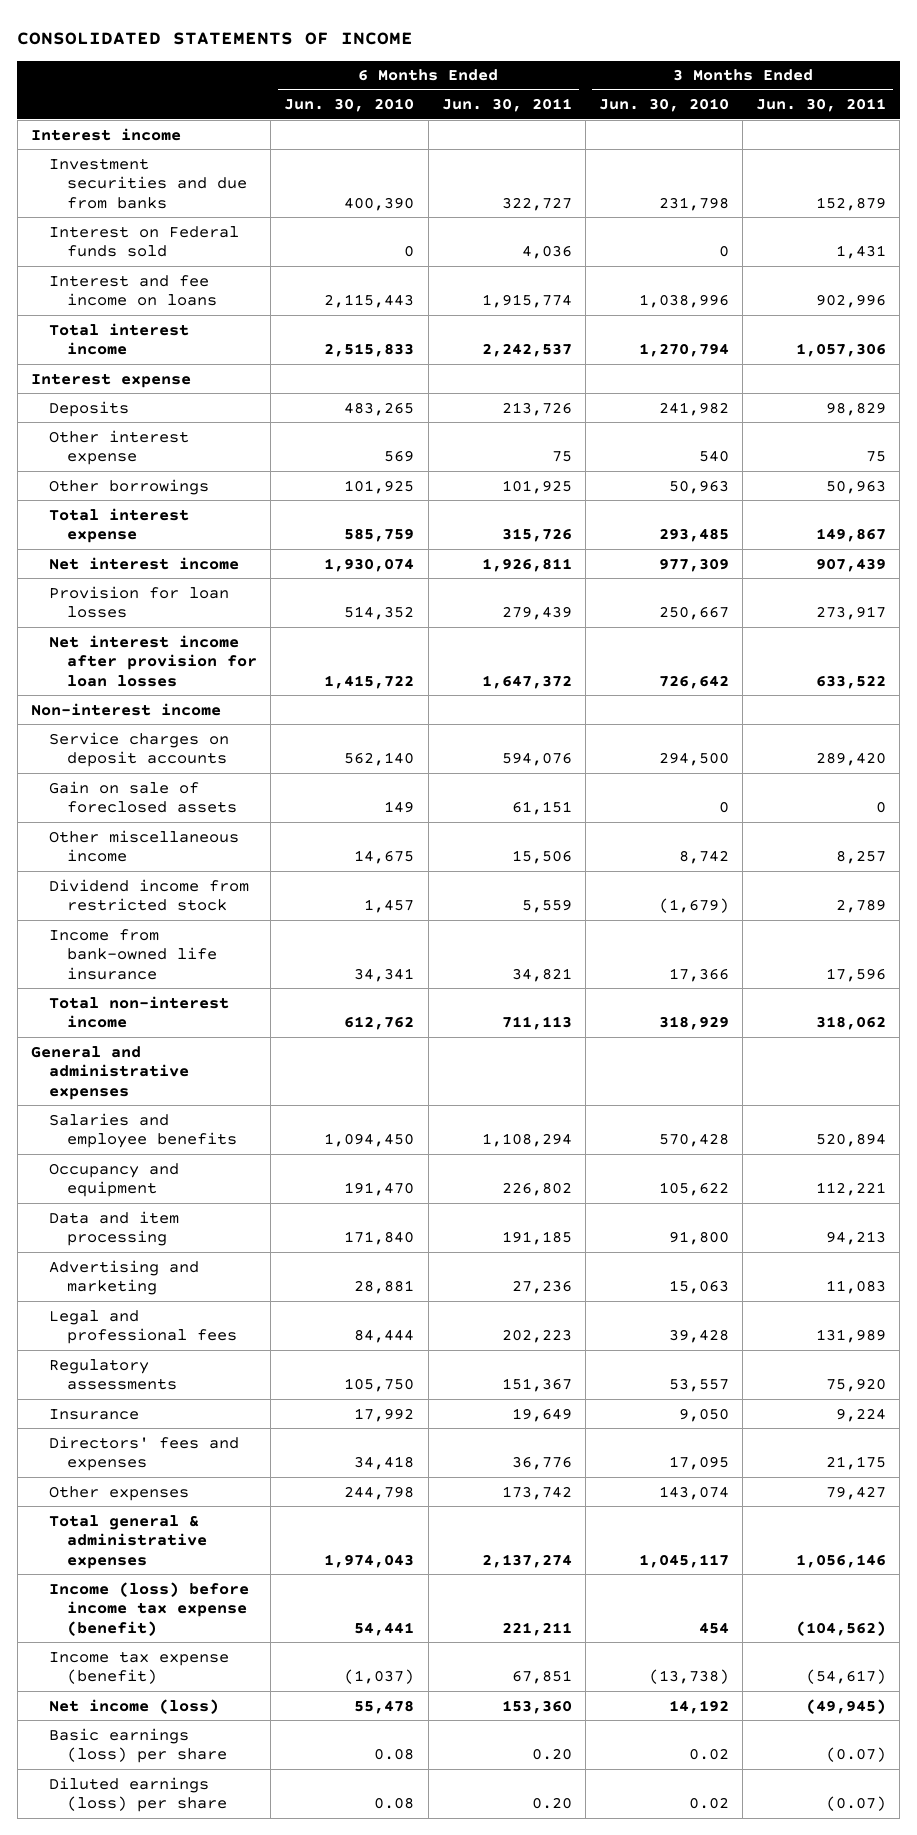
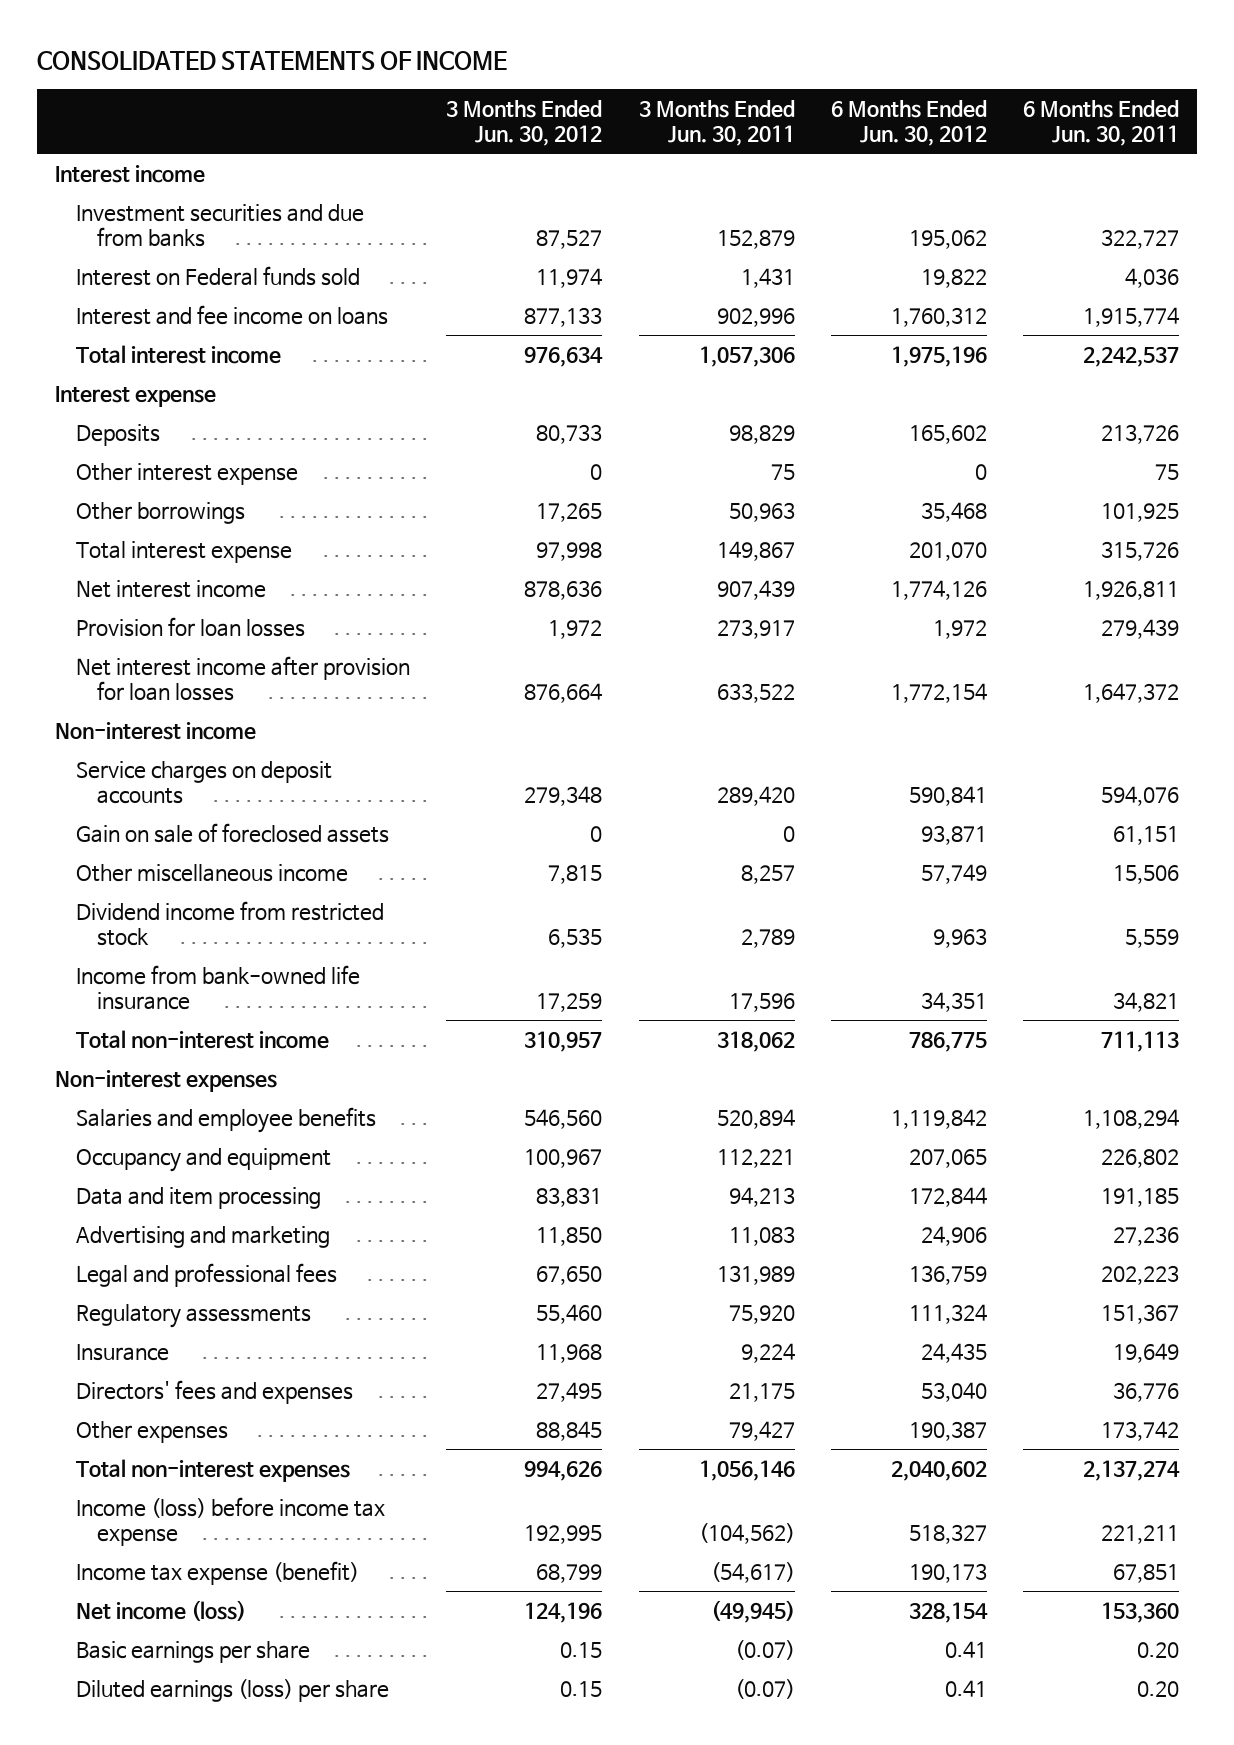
- | 6 Months Ended Jun. 30, 2010 | 6 Months Ended Jun. 30, 2011 | 3 Months Ended Jun. 30, 2010 | 3 Months Ended Jun. 30, 2011
+ | 3 Months Ended Jun. 30, 2012 | 3 Months Ended Jun. 30, 2011 | 6 Months Ended Jun. 30, 2012 | 6 Months Ended Jun. 30, 2011
- General and administrative expenses
+ Non-interest expenses
- Total general & administrative expenses | 1,974,043 | 2,137,274 | 1,045,117 | 1,056,146
- Income (loss) before income tax expense (benefit) | 54,441 | 221,211 | 454 | (104,562)
+ Total non-interest expenses | 994,626 | 1,056,146 | 2,040,602 | 2,137,274
+ Income (loss) before income tax expense | 192,995 | (104,562) | 518,327 | 221,211
- Basic earnings (loss) per share | 0.08 | 0.20 | 0.02 | (0.07)
+ Basic earnings per share | 0.15 | (0.07) | 0.41 | 0.20

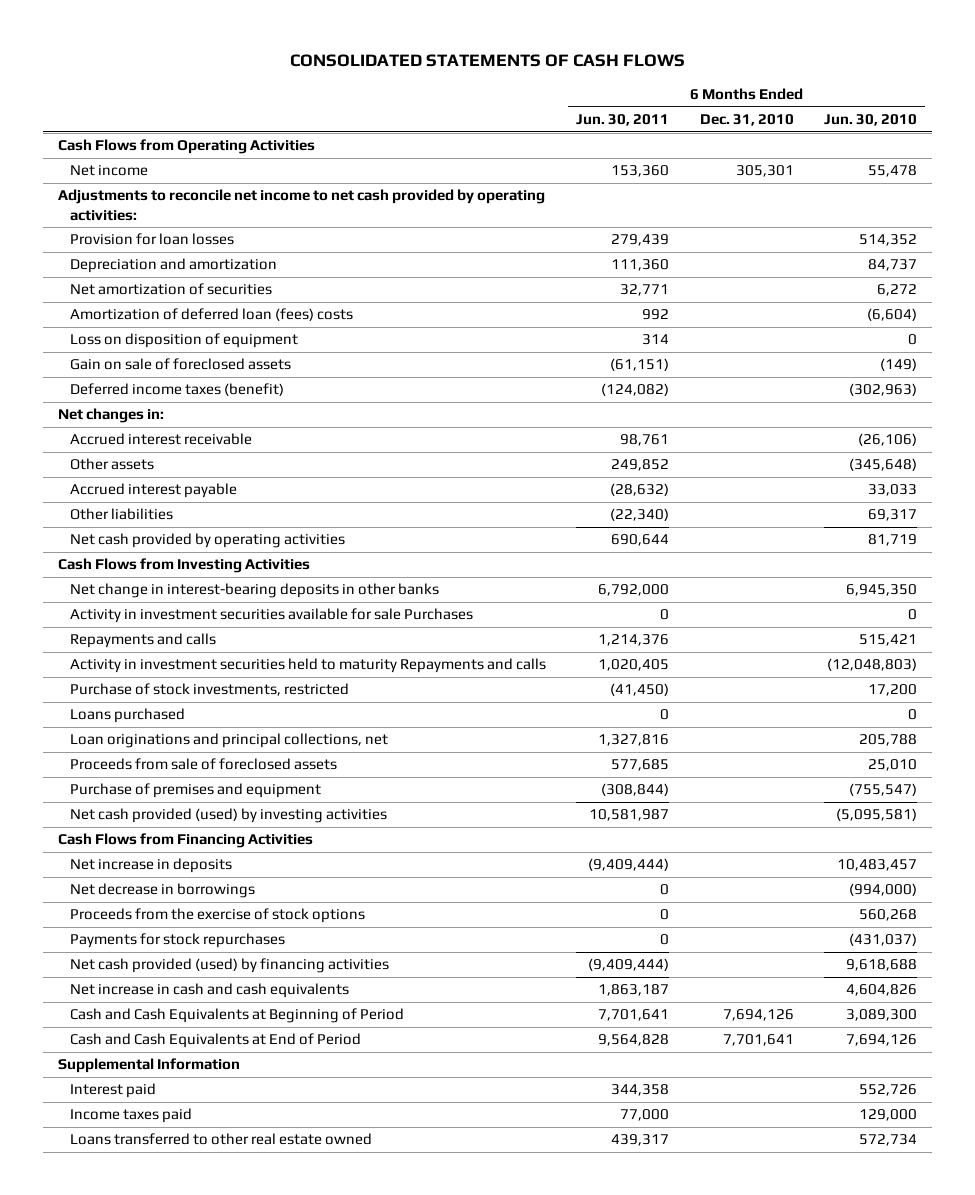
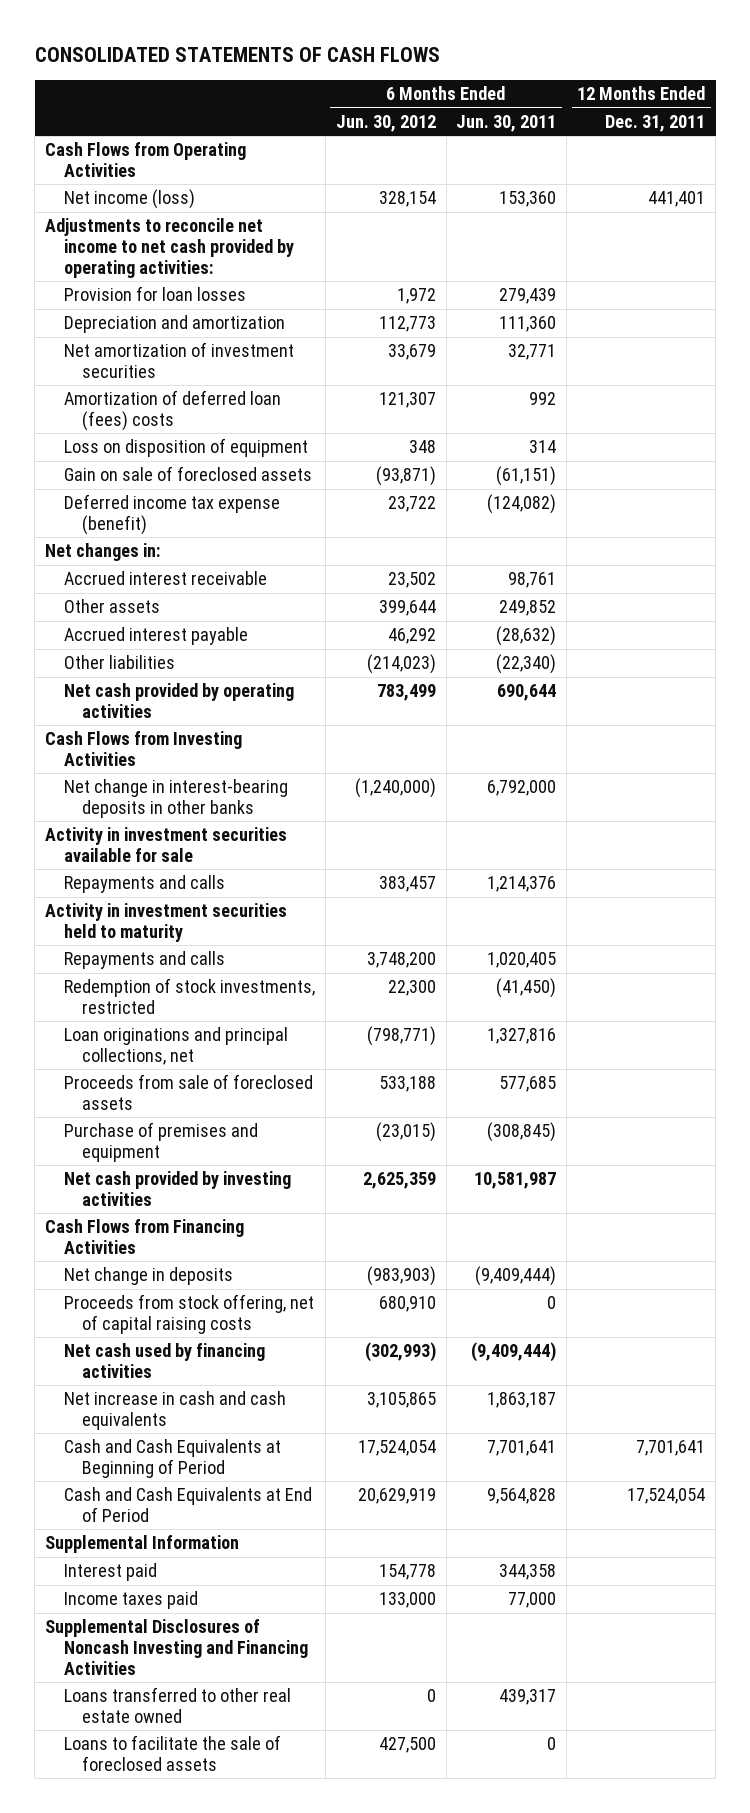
- | 6 Months Ended Jun. 30, 2011 | 6 Months Ended Dec. 31, 2010 | 6 Months Ended Jun. 30, 2010
+ | 6 Months Ended Jun. 30, 2012 | 6 Months Ended Jun. 30, 2011 | 12 Months Ended Dec. 31, 2011
- Net income | 153,360 | 305,301 | 55,478
+ Net income (loss) | 328,154 | 153,360 | 441,401
- Net amortization of securities | 32,771 | | 6,272
+ Net amortization of investment securities | 33,679 | 32,771 |
- Deferred income taxes (benefit) | (124,082) | | (302,963)
+ Deferred income tax expense (benefit) | 23,722 | (124,082) |
- Activity in investment securities available for sale Purchases | 0 | | 0
+ Activity in investment securities available for sale
- Activity in investment securities held to maturity Repayments and calls | 1,020,405 | | (12,048,803)
- Purchase of stock investments, restricted | (41,450) | | 17,200
- Loans purchased | 0 | | 0
+ Activity in investment securities held to maturity
+ Repayments and calls | 3,748,200 | 1,020,405 |
+ Redemption of stock investments, restricted | 22,300 | (41,450) |
- Purchase of premises and equipment | (308,844) | | (755,547)
- Net cash provided (used) by investing activities | 10,581,987 | | (5,095,581)
+ Purchase of premises and equipment | (23,015) | (308,845) |
+ Net cash provided by investing activities | 2,625,359 | 10,581,987 |
- Net increase in deposits | (9,409,444) | | 10,483,457
- Net decrease in borrowings | 0 | | (994,000)
- Proceeds from the exercise of stock options | 0 | | 560,268
- Payments for stock repurchases | 0 | | (431,037)
- Net cash provided (used) by financing activities | (9,409,444) | | 9,618,688
+ Net change in deposits | (983,903) | (9,409,444) |
+ Proceeds from stock offering, net of capital raising costs | 680,910 | 0 |
+ Net cash used by financing activities | (302,993) | (9,409,444) |
+ Supplemental Disclosures of Noncash Investing and Financing Activities
+ Loans to facilitate the sale of foreclosed assets | 427,500 | 0 |

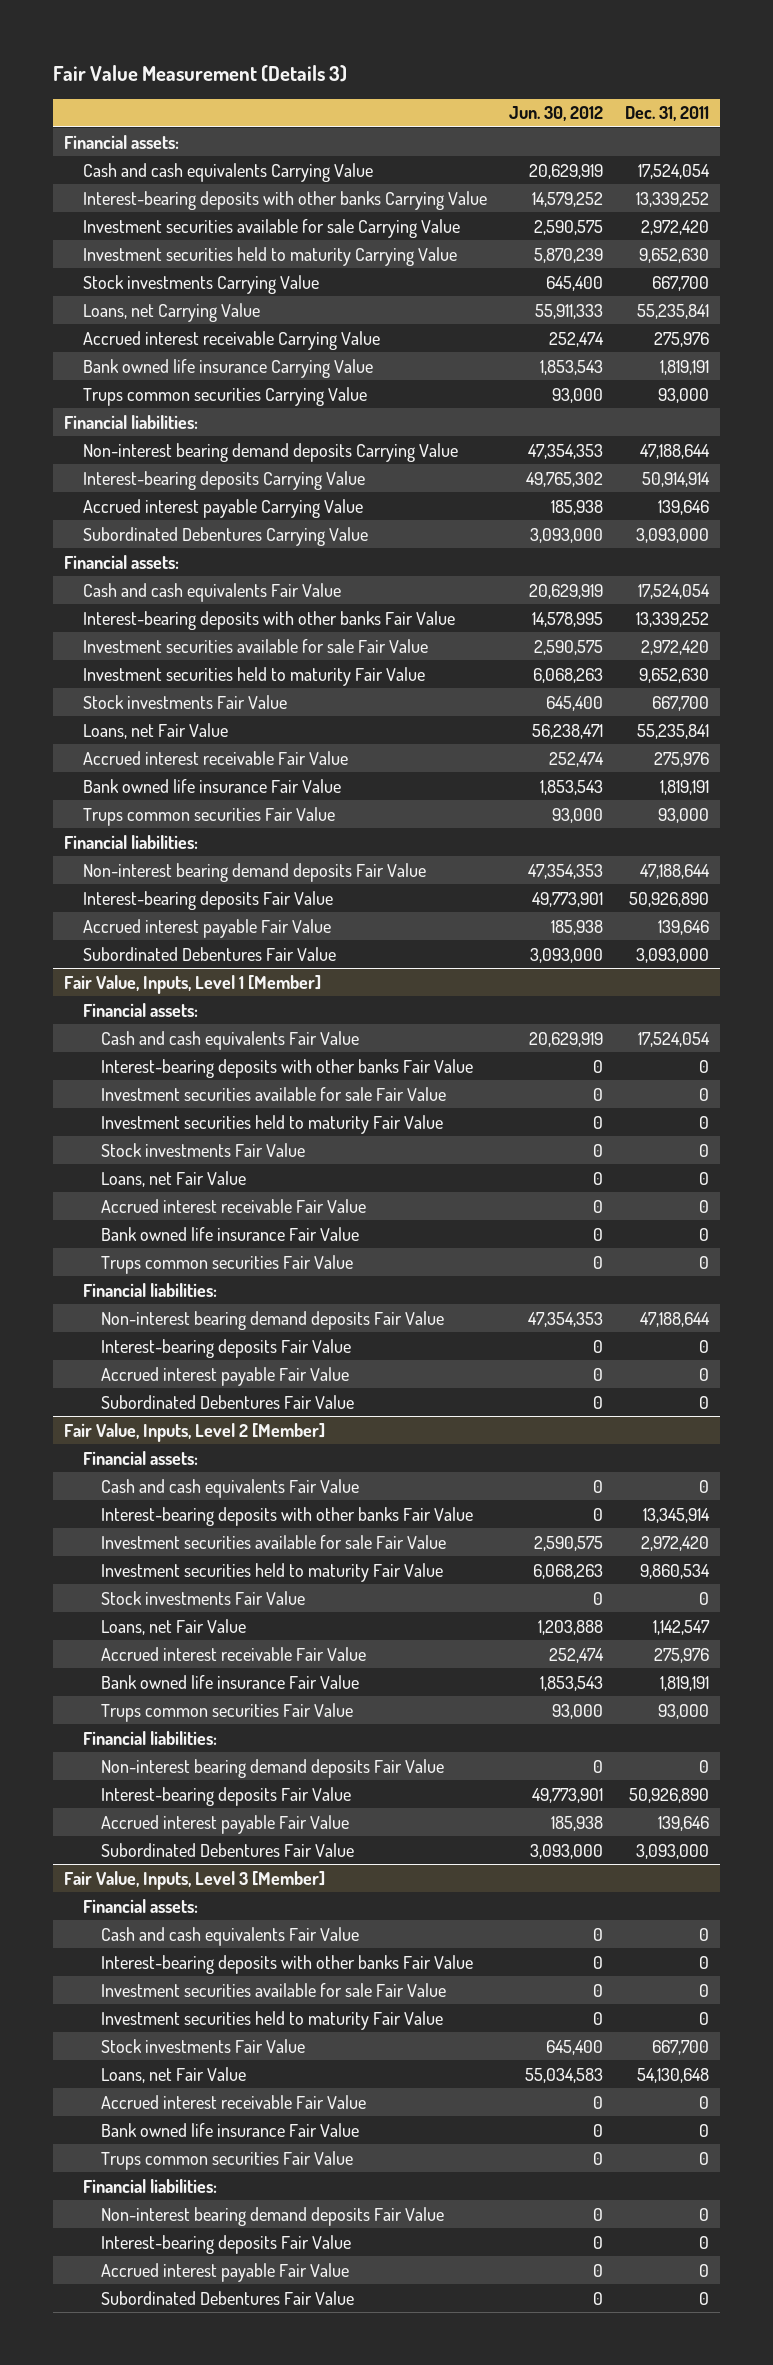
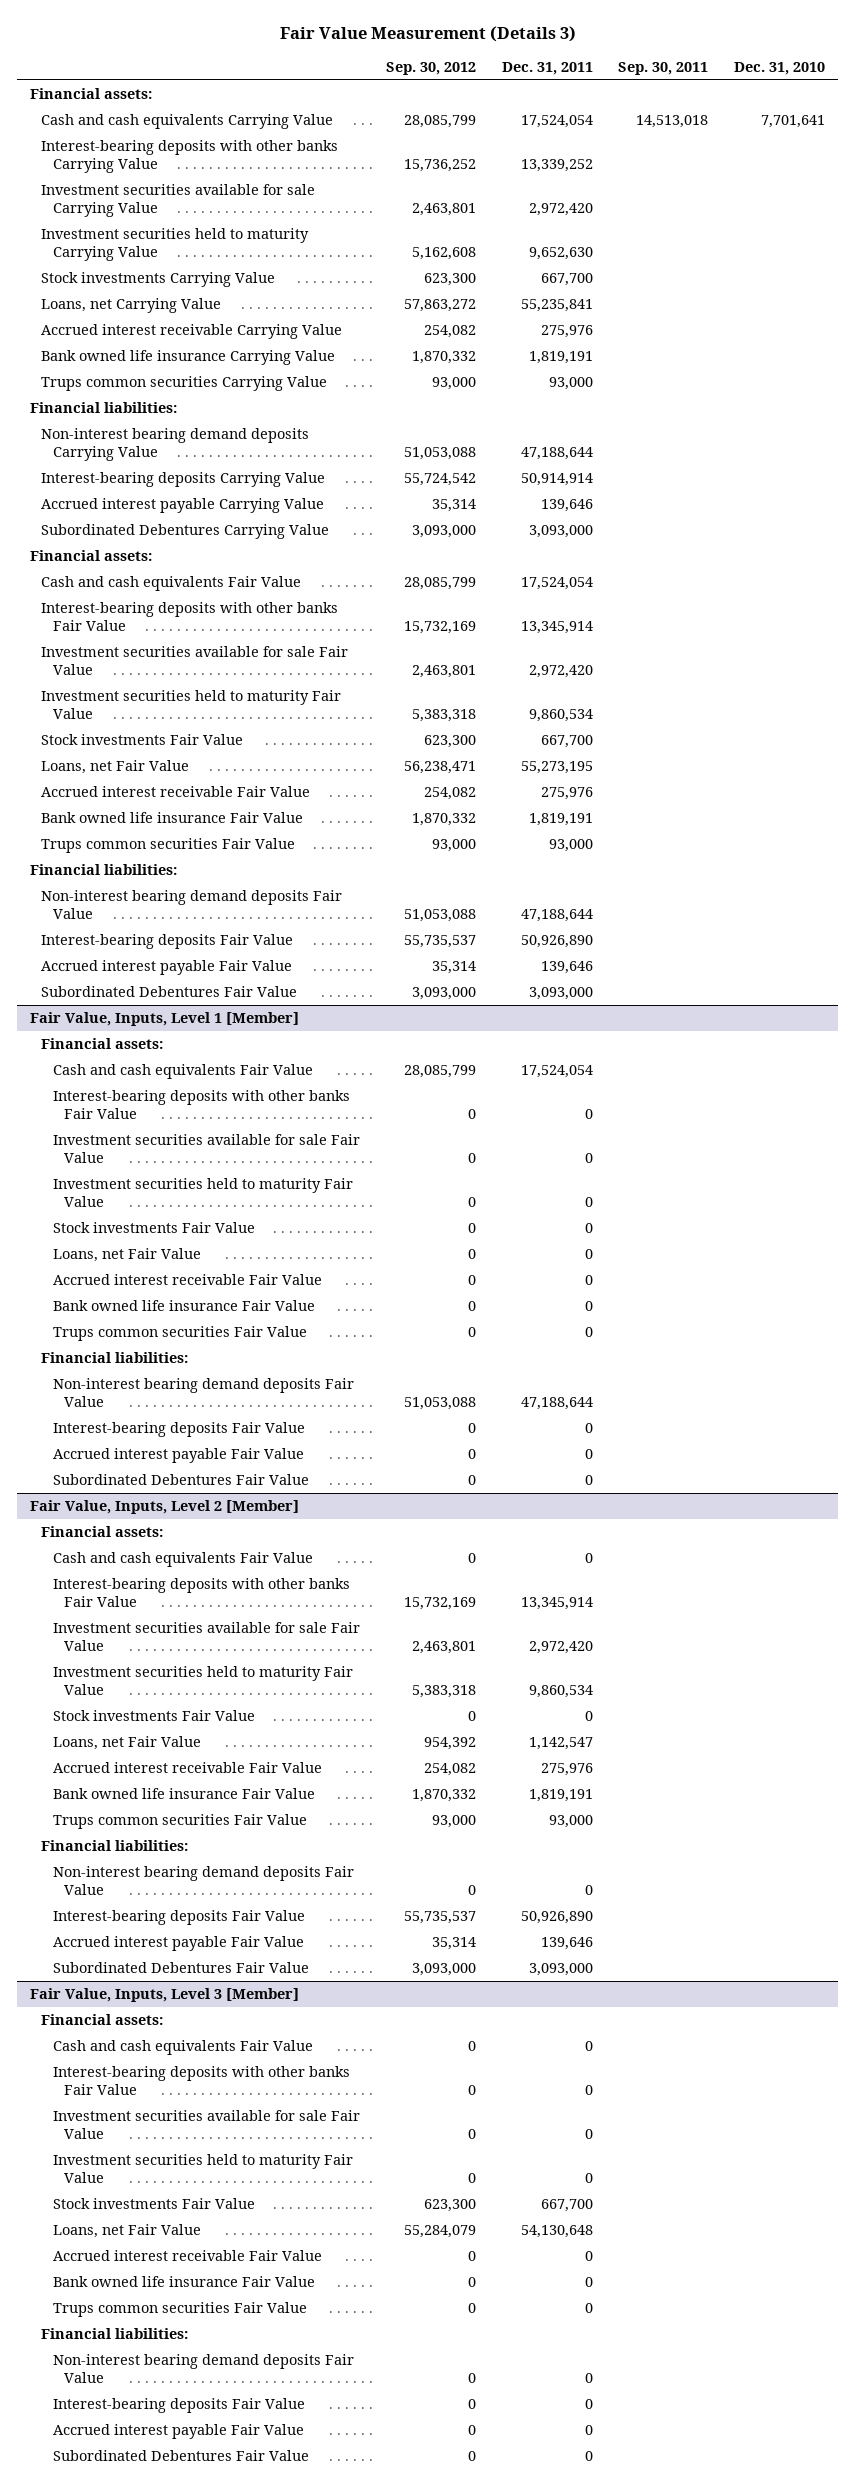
- | Jun. 30, 2012 | Dec. 31, 2011
+ | Sep. 30, 2012 | Dec. 31, 2011 | Sep. 30, 2011 | Dec. 31, 2010
- Interest-bearing deposits with other banks Fair Value | 14,578,995 | 13,339,252
+ Interest-bearing deposits with other banks Fair Value | 15,732,169 | 13,345,914 | |
- Investment securities held to maturity Fair Value | 6,068,263 | 9,652,630
+ Investment securities held to maturity Fair Value | 5,383,318 | 9,860,534 | |
- Loans, net Fair Value | 56,238,471 | 55,235,841
+ Loans, net Fair Value | 56,238,471 | 55,273,195 | |

